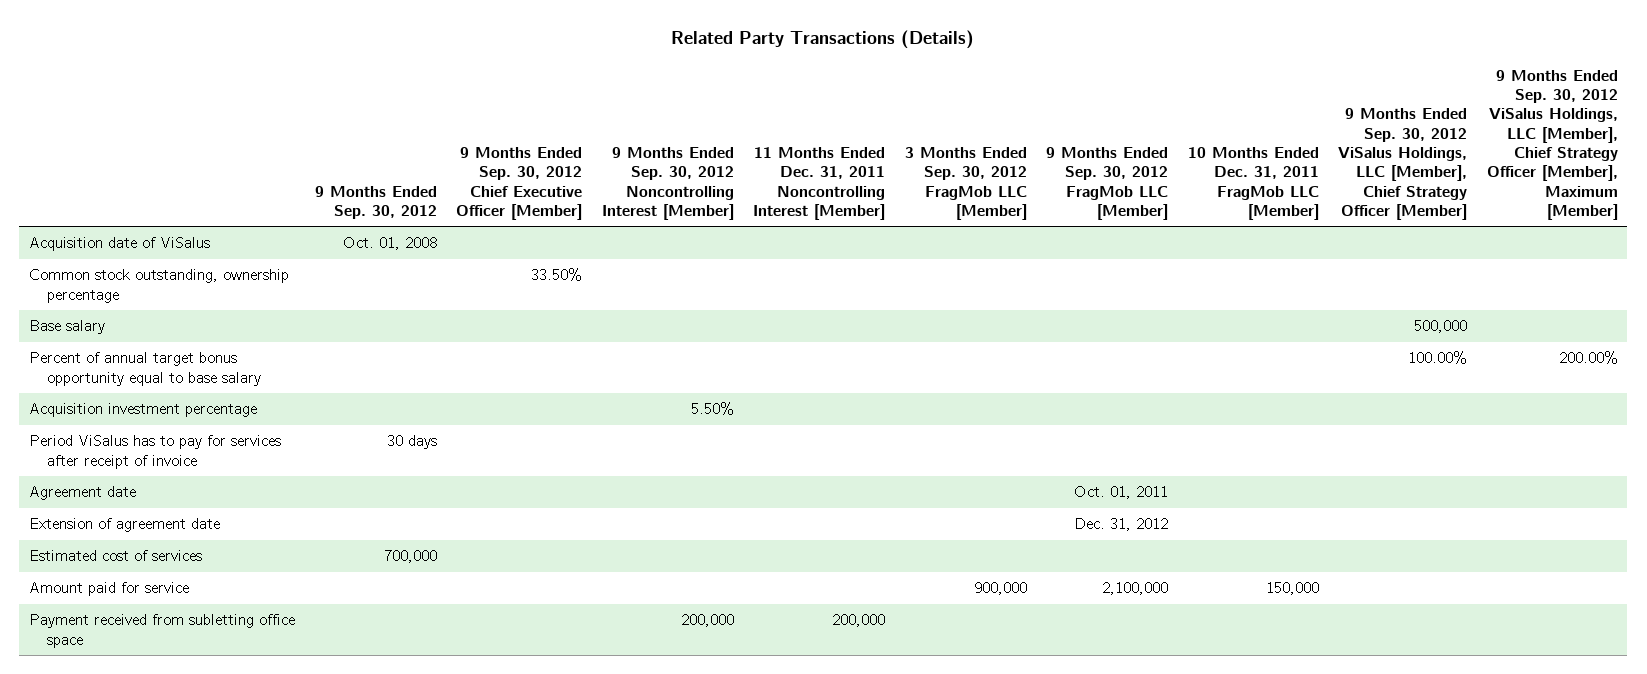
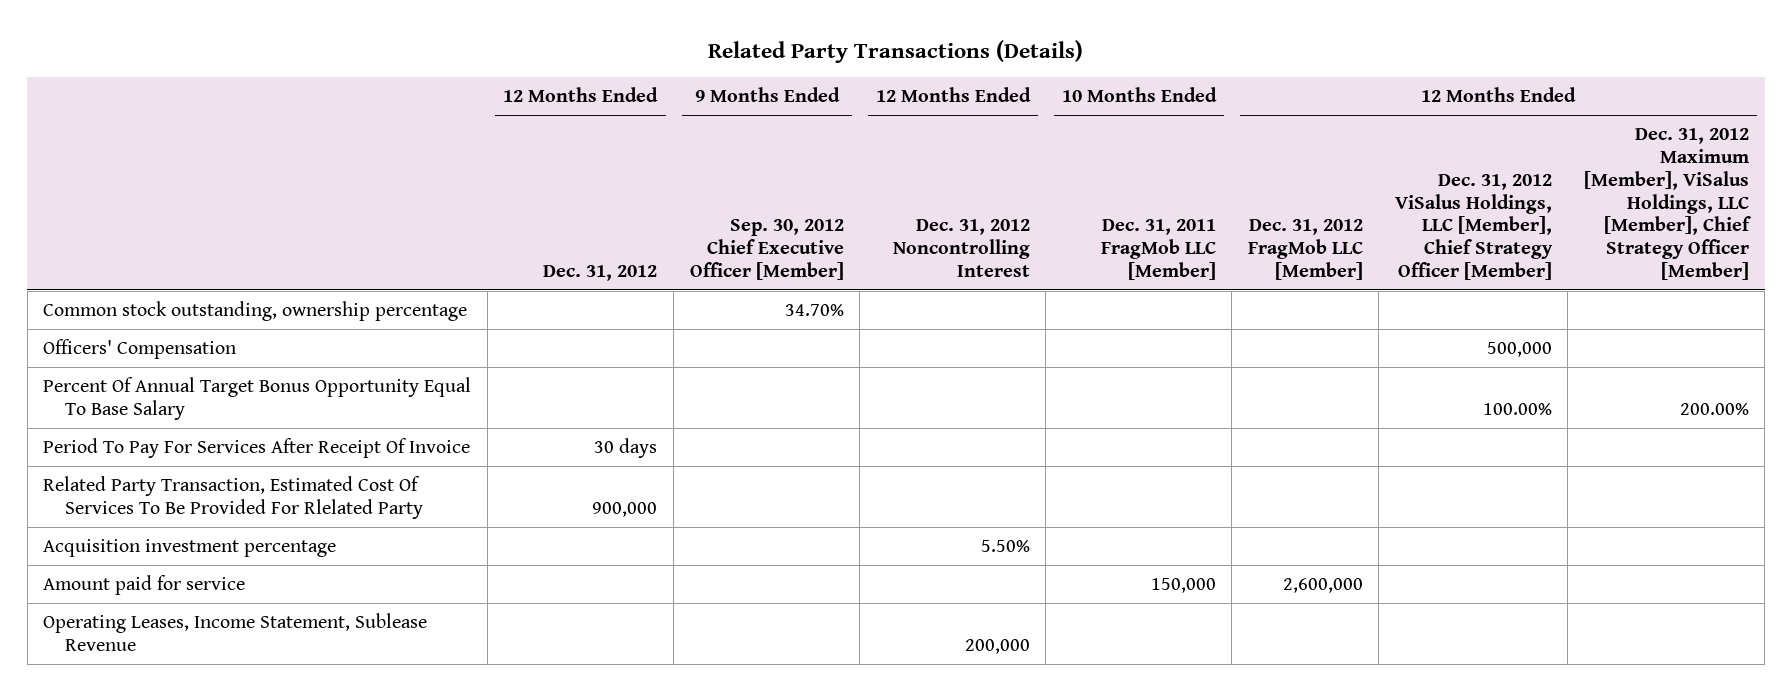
- | 9 Months Ended Sep. 30, 2012 | 9 Months Ended Sep. 30, 2012 Chief Executive Officer [Member] | 9 Months Ended Sep. 30, 2012 Noncontrolling Interest [Member] | 11 Months Ended Dec. 31, 2011 Noncontrolling Interest [Member] | 3 Months Ended Sep. 30, 2012 FragMob LLC [Member] | 9 Months Ended Sep. 30, 2012 FragMob LLC [Member] | 10 Months Ended Dec. 31, 2011 FragMob LLC [Member] | 9 Months Ended Sep. 30, 2012 ViSalus Holdings, LLC [Member], Chief Strategy Officer [Member] | 9 Months Ended Sep. 30, 2012 ViSalus Holdings, LLC [Member], Chief Strategy Officer [Member], Maximum [Member]
+ | 12 Months Ended Dec. 31, 2012 | 9 Months Ended Sep. 30, 2012 Chief Executive Officer [Member] | 12 Months Ended Dec. 31, 2012 Noncontrolling Interest | 10 Months Ended Dec. 31, 2011 FragMob LLC [Member] | 12 Months Ended Dec. 31, 2012 FragMob LLC [Member] | 12 Months Ended Dec. 31, 2012 ViSalus Holdings, LLC [Member], Chief Strategy Officer [Member] | 12 Months Ended Dec. 31, 2012 Maximum [Member], ViSalus Holdings, LLC [Member], Chief Strategy Officer [Member]
- Acquisition date of ViSalus | Oct. 01, 2008 | | | | | | | |
- Common stock outstanding, ownership percentage | | 33.50% | | | | | | |
- Base salary | | | | | | | | 500,000 |
- Percent of annual target bonus opportunity equal to base salary | | | | | | | | 100.00% | 200.00%
+ Common stock outstanding, ownership percentage | | 34.70% | | | | |
+ Officers' Compensation | | | | | | 500,000 |
+ Percent Of Annual Target Bonus Opportunity Equal To Base Salary | | | | | | 100.00% | 200.00%
+ Period To Pay For Services After Receipt Of Invoice | 30 days | | | | | |
+ Related Party Transaction, Estimated Cost Of Services To Be Provided For Rlelated Party | 900,000 | | | | | |
- Period ViSalus has to pay for services after receipt of invoice | 30 days | | | | | | | |
- Agreement date | | | | | | Oct. 01, 2011 | | |
- Extension of agreement date | | | | | | Dec. 31, 2012 | | |
- Estimated cost of services | 700,000 | | | | | | | |
- Payment received from subletting office space | | | 200,000 | 200,000 | | | | |
+ Operating Leases, Income Statement, Sublease Revenue | | | 200,000 | | | |

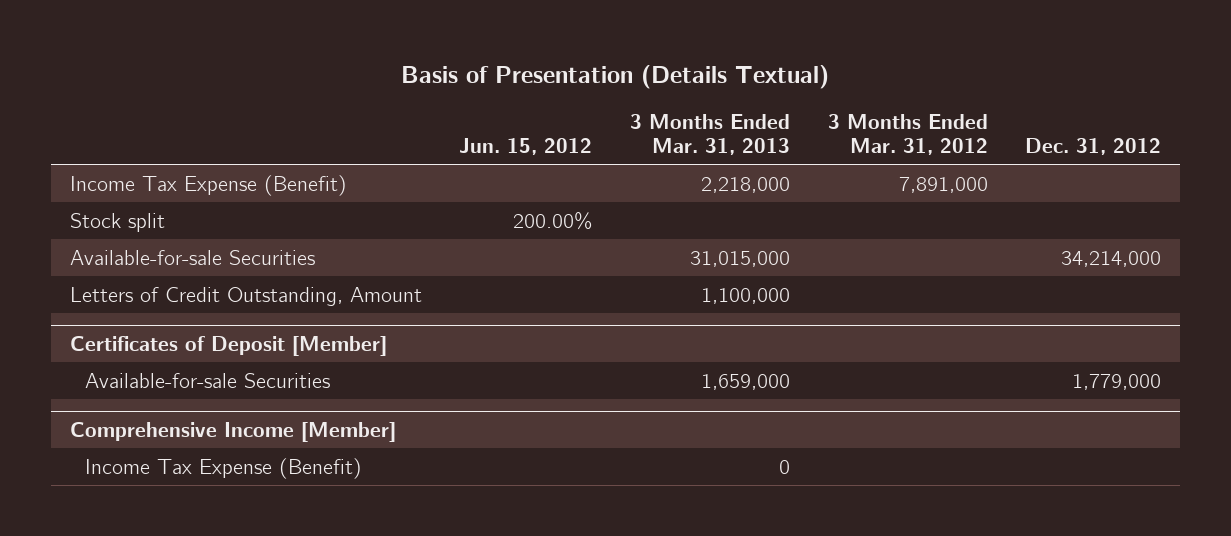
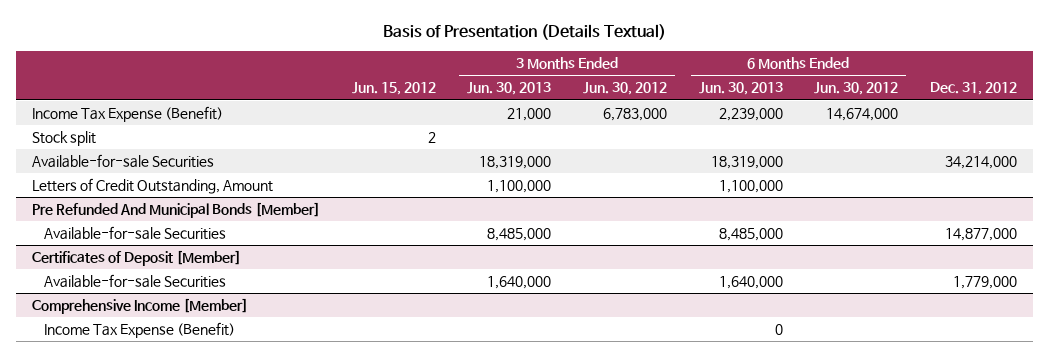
- | Jun. 15, 2012 | 3 Months Ended Mar. 31, 2013 | 3 Months Ended Mar. 31, 2012 | Dec. 31, 2012
+ | Jun. 15, 2012 | 3 Months Ended Jun. 30, 2013 | 3 Months Ended Jun. 30, 2012 | 6 Months Ended Jun. 30, 2013 | 6 Months Ended Jun. 30, 2012 | Dec. 31, 2012
- Stock split | 200.00% | | |
+ Stock split | 2 | | | | |
+ Pre Refunded And Municipal Bonds [Member]
+ Available-for-sale Securities | | 8,485,000 | | 8,485,000 | | 14,877,000

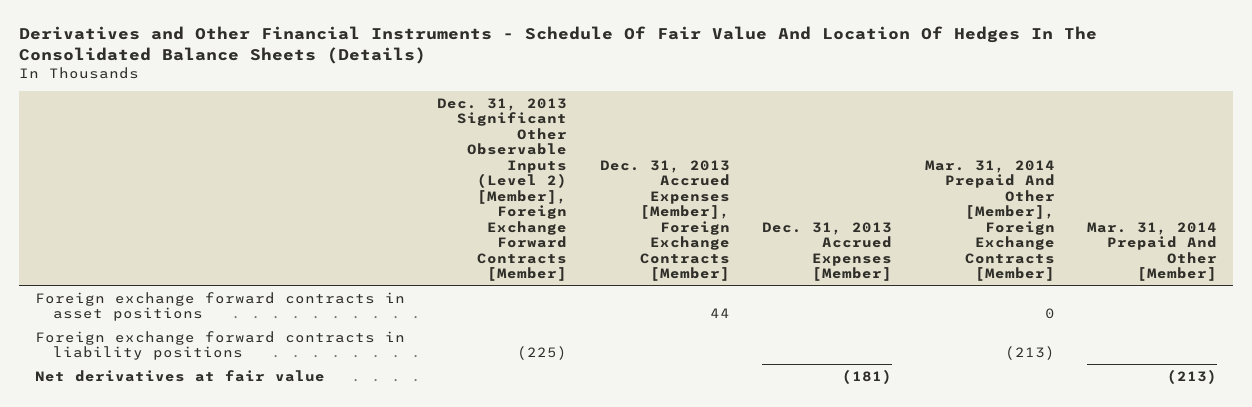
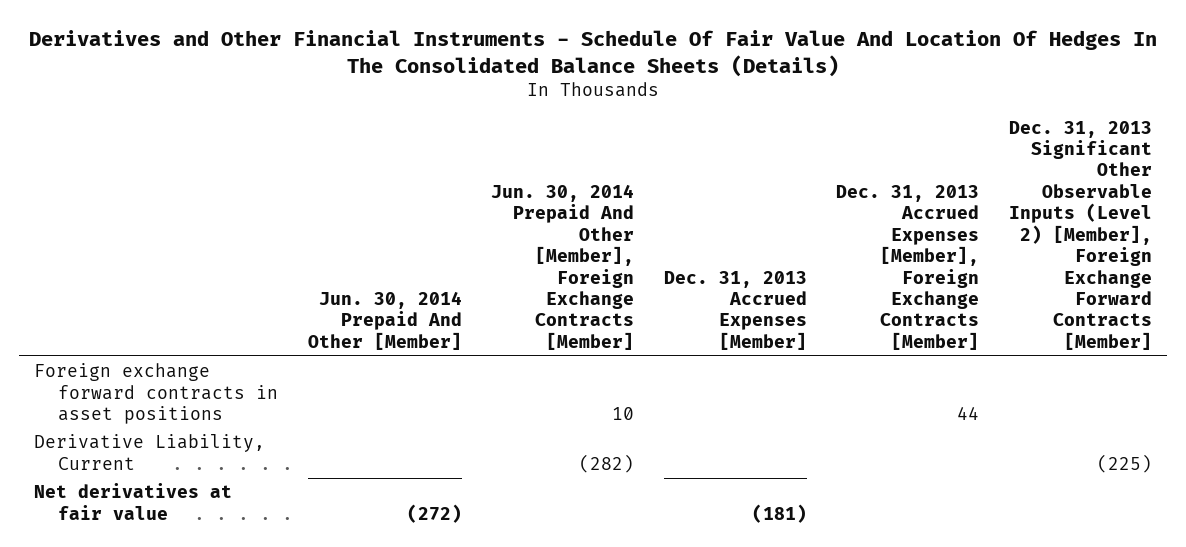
- | Dec. 31, 2013 Significant Other Observable Inputs (Level 2) [Member], Foreign Exchange Forward Contracts [Member] | Dec. 31, 2013 Accrued Expenses [Member], Foreign Exchange Contracts [Member] | Dec. 31, 2013 Accrued Expenses [Member] | Mar. 31, 2014 Prepaid And Other [Member], Foreign Exchange Contracts [Member] | Mar. 31, 2014 Prepaid And Other [Member]
+ | Jun. 30, 2014 Prepaid And Other [Member] | Jun. 30, 2014 Prepaid And Other [Member], Foreign Exchange Contracts [Member] | Dec. 31, 2013 Accrued Expenses [Member] | Dec. 31, 2013 Accrued Expenses [Member], Foreign Exchange Contracts [Member] | Dec. 31, 2013 Significant Other Observable Inputs (Level 2) [Member], Foreign Exchange Forward Contracts [Member]
- Foreign exchange forward contracts in liability positions | (225) | | | (213) |
+ Derivative Liability, Current | | (282) | | | (225)

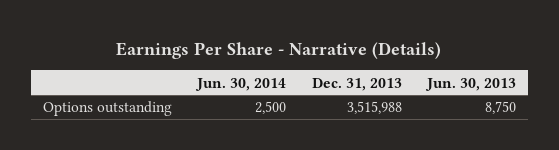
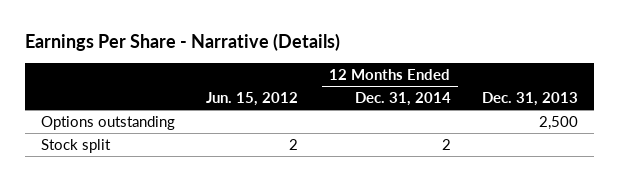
- | Jun. 30, 2014 | Dec. 31, 2013 | Jun. 30, 2013
+ | Jun. 15, 2012 | 12 Months Ended Dec. 31, 2014 | Dec. 31, 2013
- Options outstanding | 2,500 | 3,515,988 | 8,750
+ Options outstanding | | | 2,500
+ Stock split | 2 | 2 |

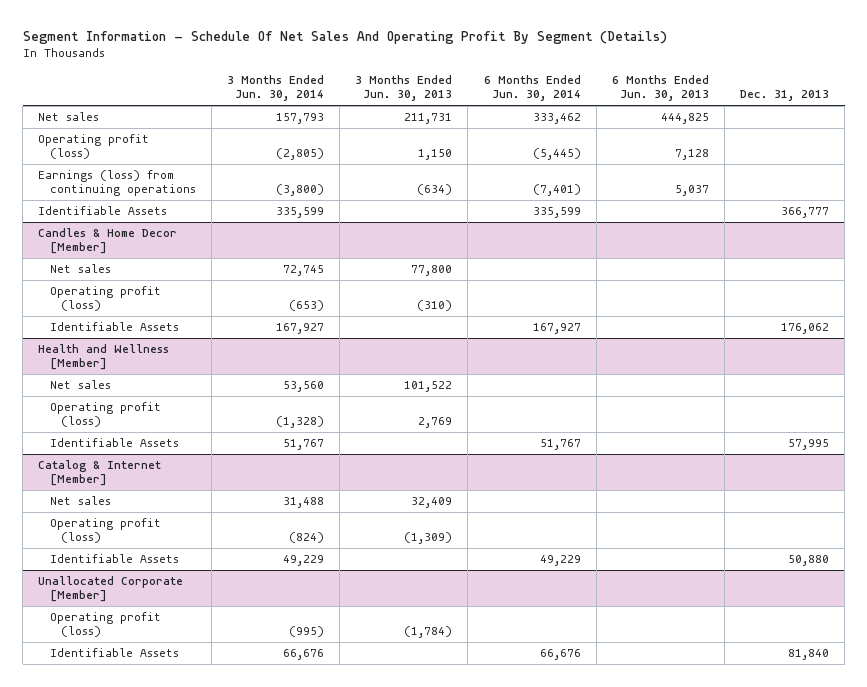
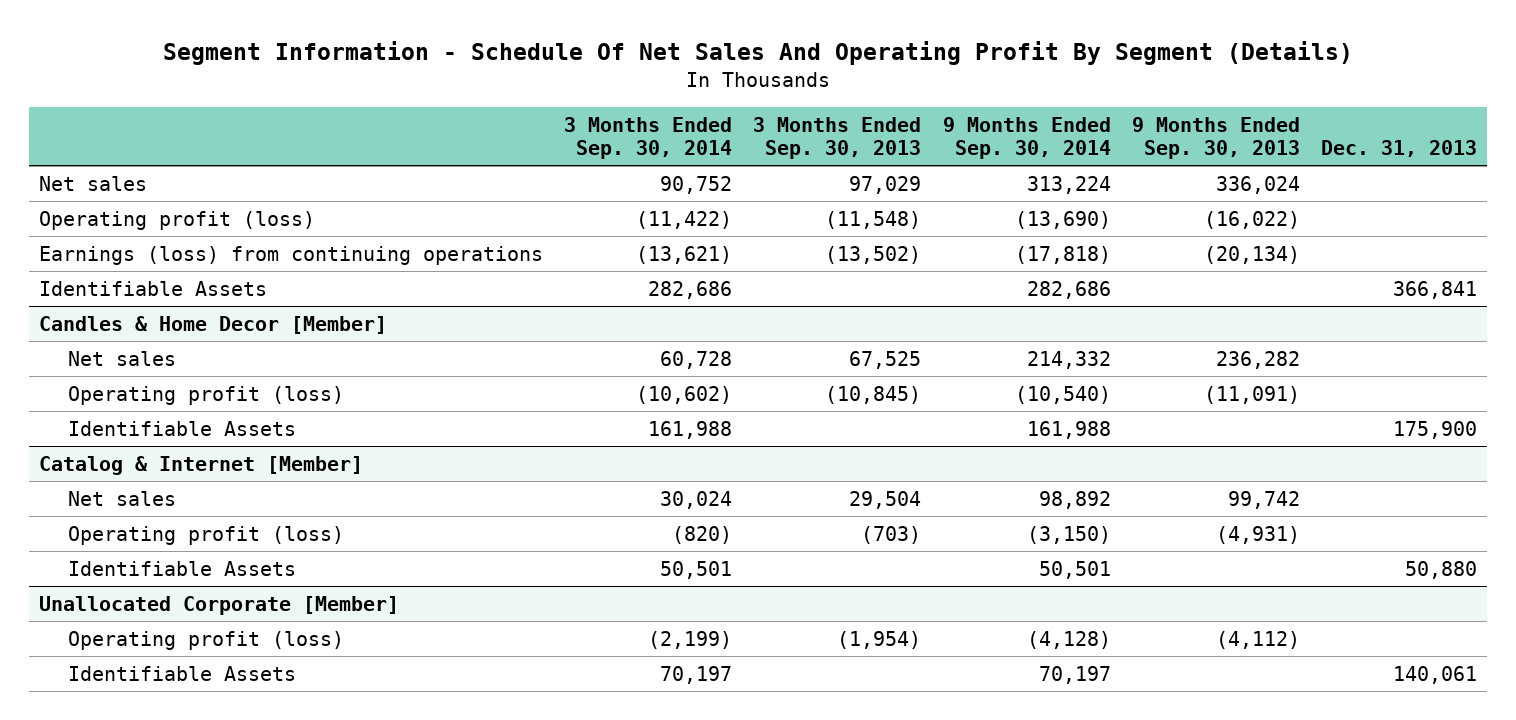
- | 3 Months Ended Jun. 30, 2014 | 3 Months Ended Jun. 30, 2013 | 6 Months Ended Jun. 30, 2014 | 6 Months Ended Jun. 30, 2013 | Dec. 31, 2013
+ | 3 Months Ended Sep. 30, 2014 | 3 Months Ended Sep. 30, 2013 | 9 Months Ended Sep. 30, 2014 | 9 Months Ended Sep. 30, 2013 | Dec. 31, 2013
- Identifiable Assets | 335,599 | | 335,599 | | 366,777
+ Identifiable Assets | 282,686 | | 282,686 | | 366,841
@ Candles & Home Decor [Member]
- Identifiable Assets | 167,927 | | 167,927 | | 176,062
- Health and Wellness [Member]
- Net sales | 53,560 | 101,522 | | |
- Operating profit (loss) | (1,328) | 2,769 | | |
- Identifiable Assets | 51,767 | | 51,767 | | 57,995
@ Candles & Home Decor [Member]
+ Identifiable Assets | 161,988 | | 161,988 | | 175,900
@ Unallocated Corporate [Member]
- Identifiable Assets | 66,676 | | 66,676 | | 81,840
+ Identifiable Assets | 70,197 | | 70,197 | | 140,061

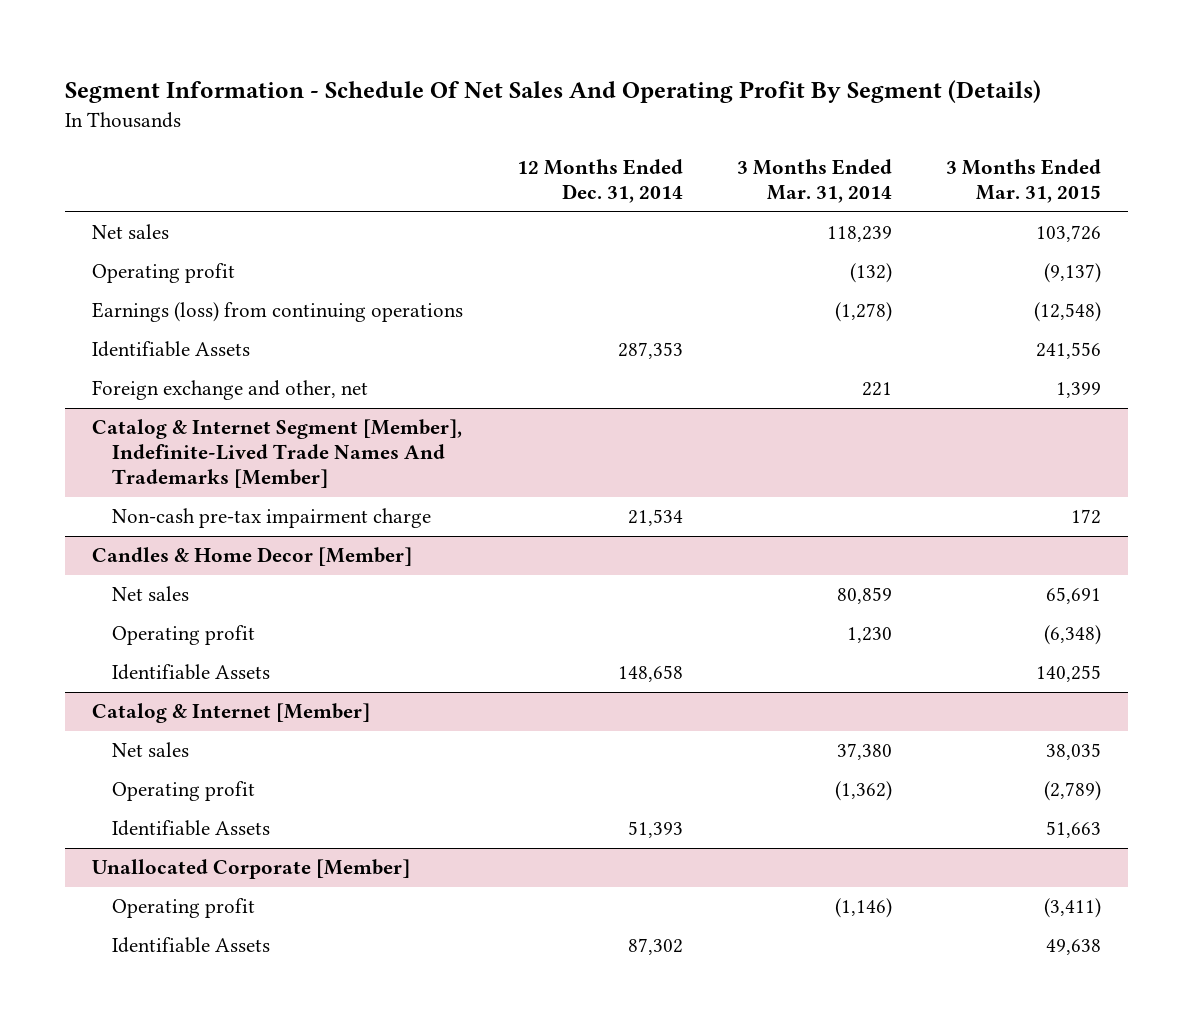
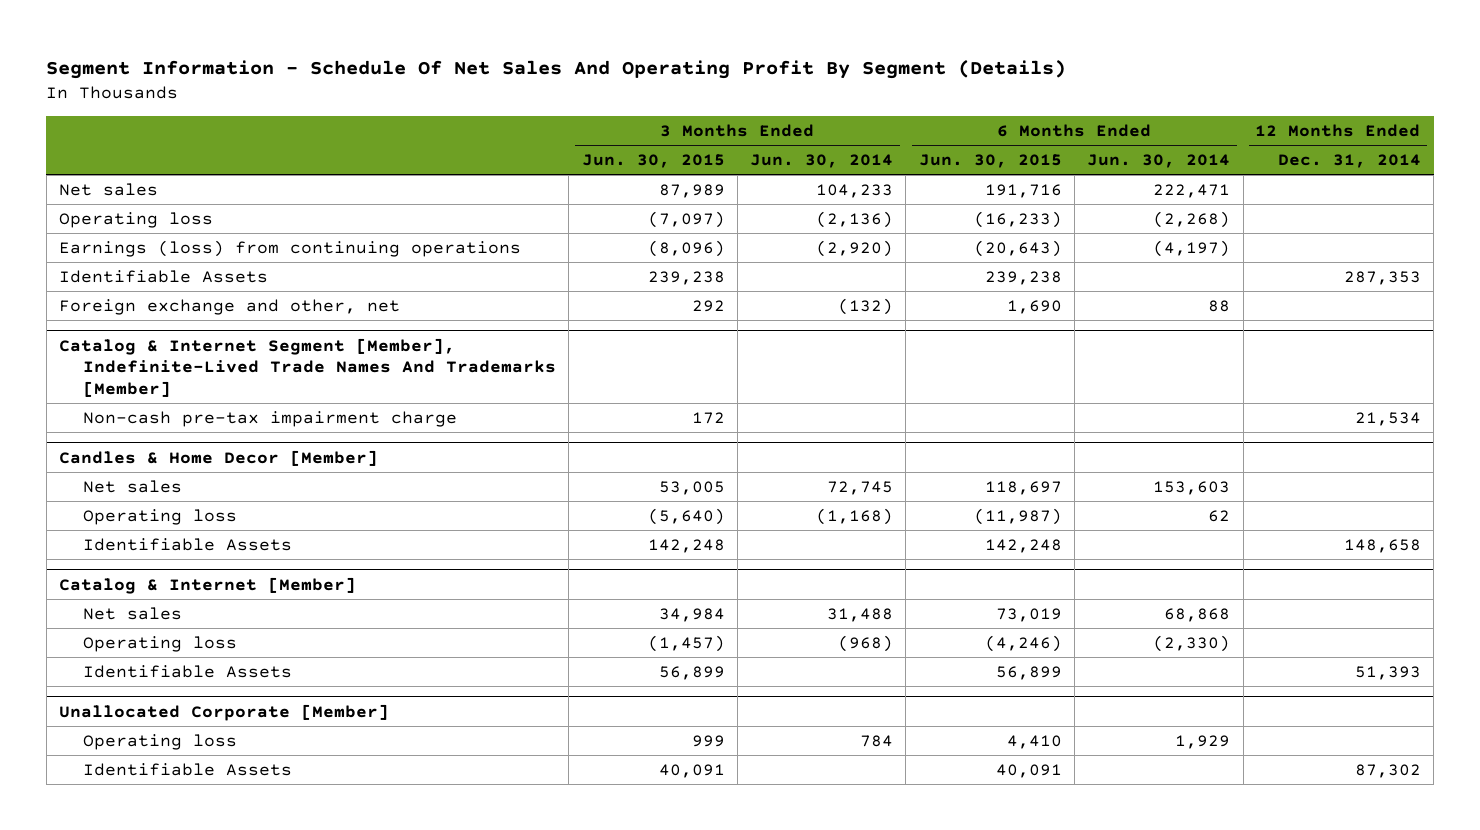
- | 12 Months Ended Dec. 31, 2014 | 3 Months Ended Mar. 31, 2014 | 3 Months Ended Mar. 31, 2015
+ | 3 Months Ended Jun. 30, 2015 | 3 Months Ended Jun. 30, 2014 | 6 Months Ended Jun. 30, 2015 | 6 Months Ended Jun. 30, 2014 | 12 Months Ended Dec. 31, 2014
- Operating profit | | (132) | (9,137)
+ Operating loss | (7,097) | (2,136) | (16,233) | (2,268) |
@ Candles & Home Decor [Member]
- Operating profit | | 1,230 | (6,348)
+ Operating loss | (5,640) | (1,168) | (11,987) | 62 |
@ Catalog & Internet [Member]
- Operating profit | | (1,362) | (2,789)
+ Operating loss | (1,457) | (968) | (4,246) | (2,330) |
@ Unallocated Corporate [Member]
- Operating profit | | (1,146) | (3,411)
+ Operating loss | 999 | 784 | 4,410 | 1,929 |

